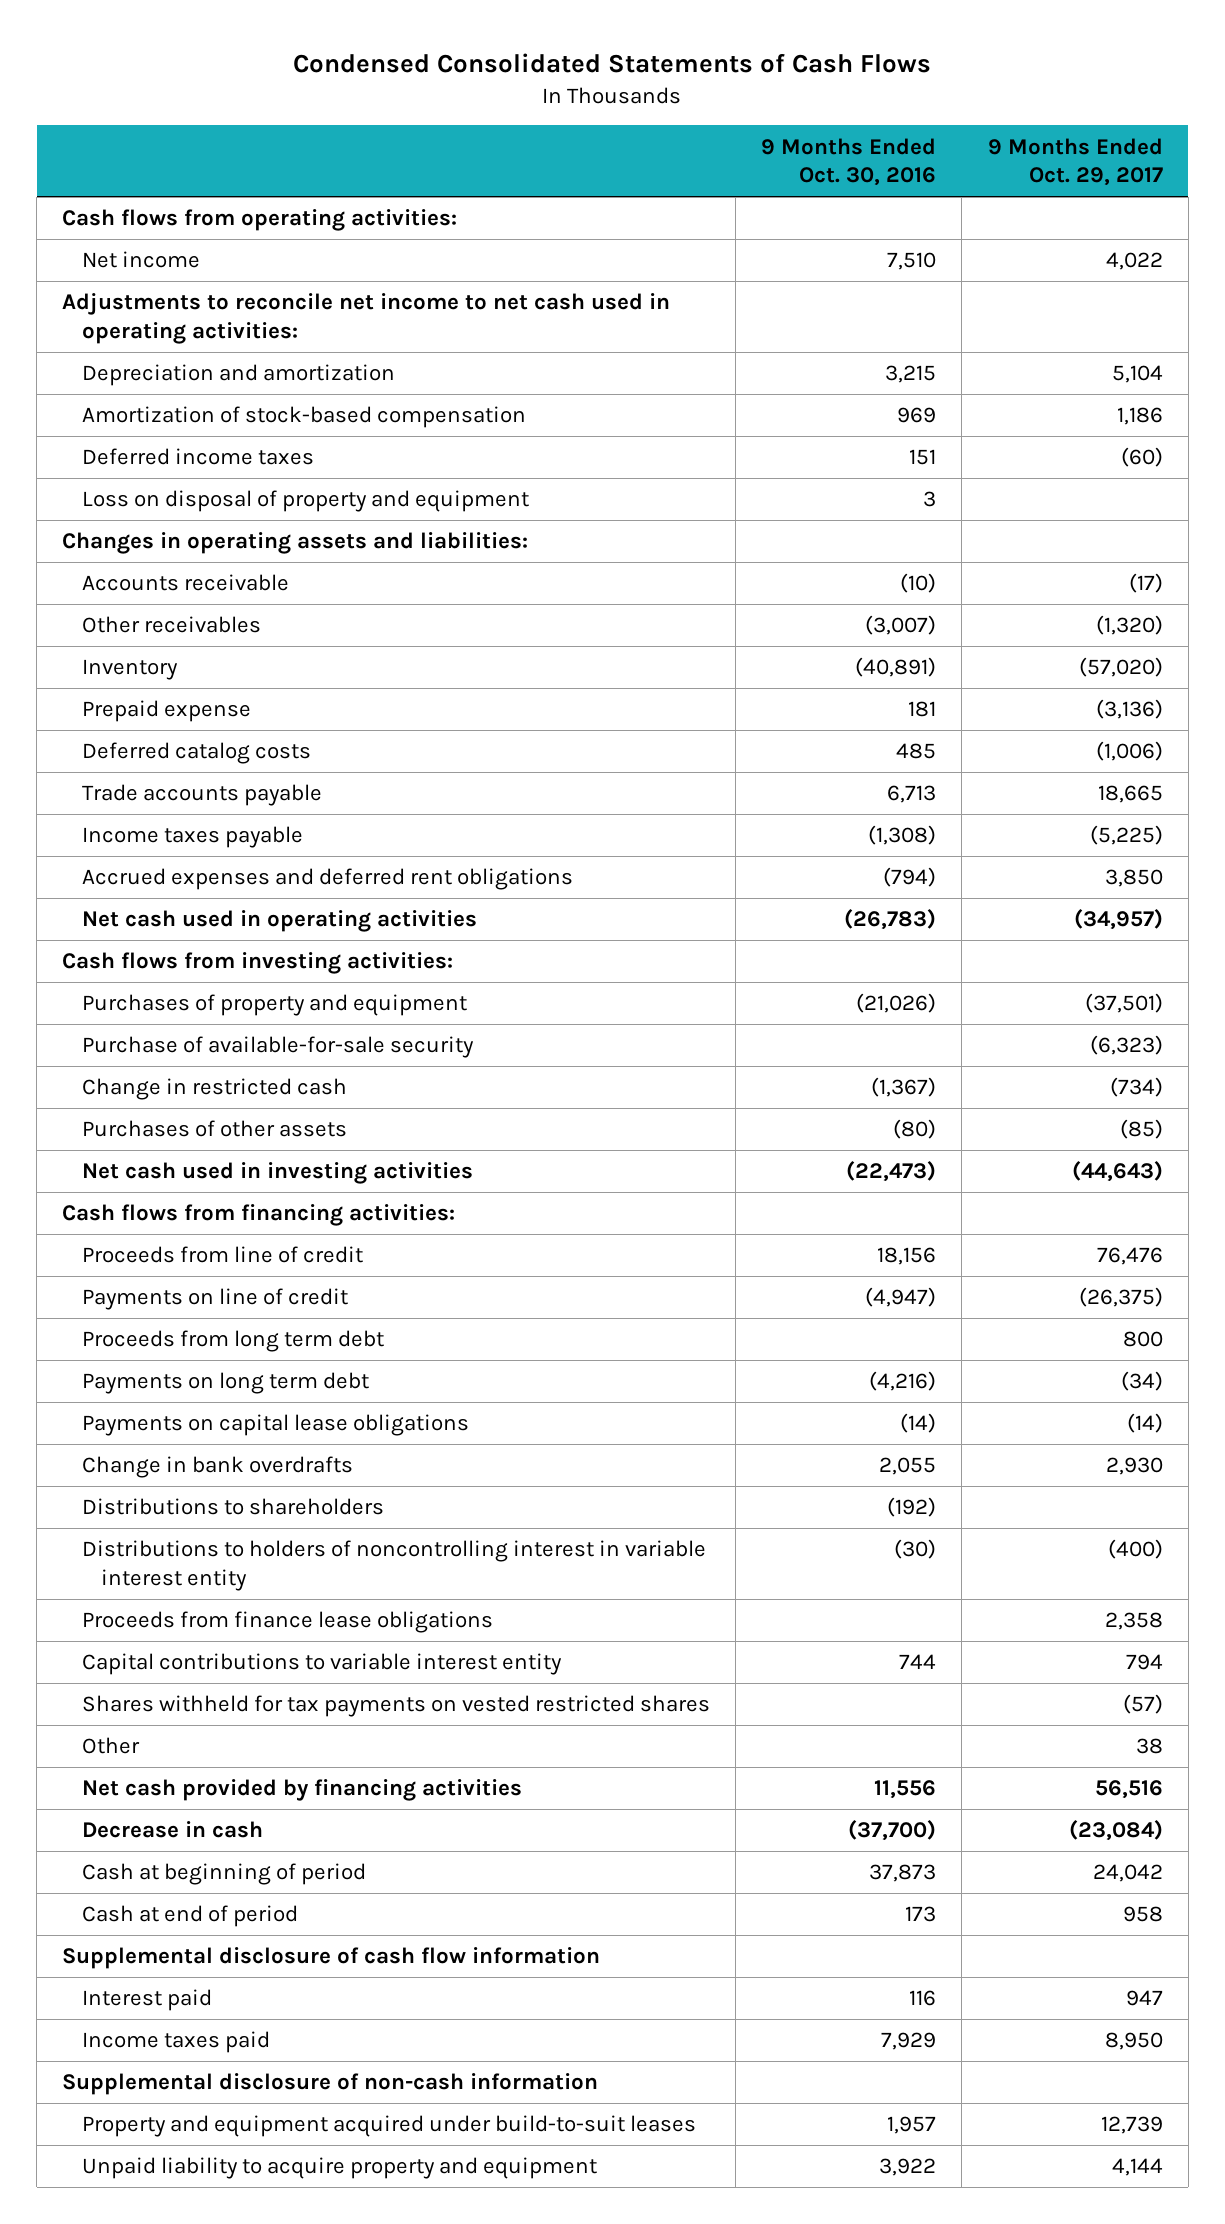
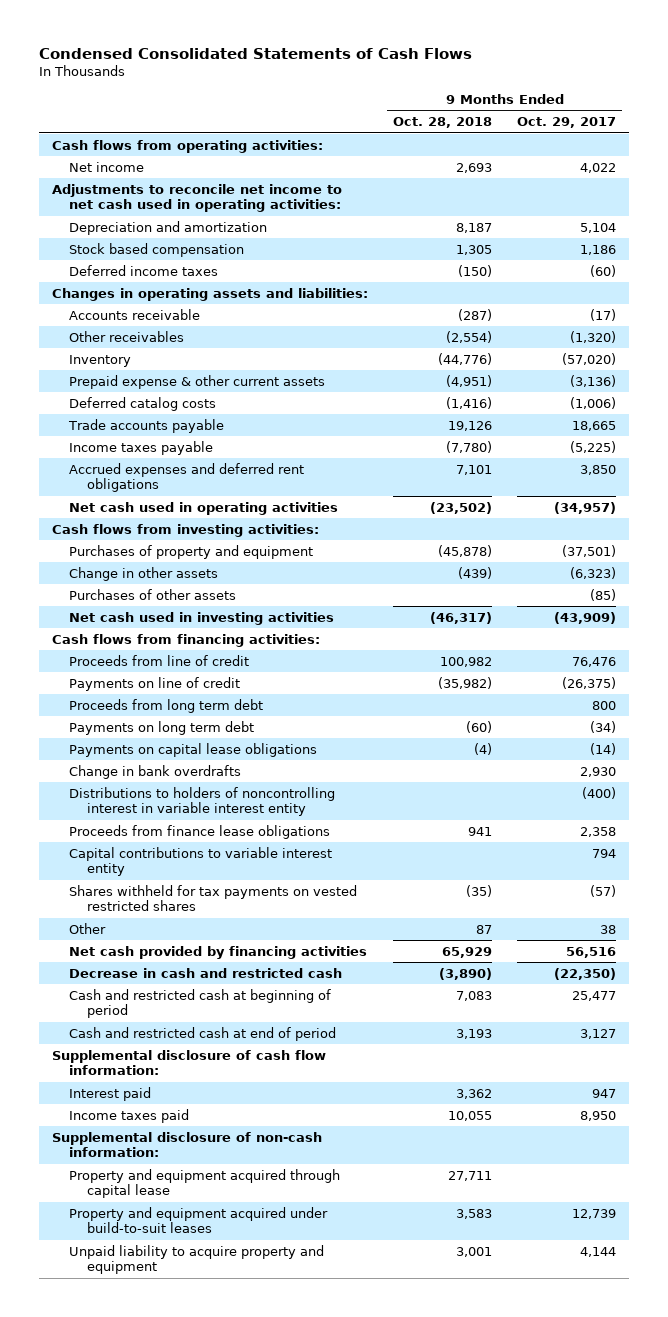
- | 9 Months Ended Oct. 30, 2016 | 9 Months Ended Oct. 29, 2017
+ | 9 Months Ended Oct. 28, 2018 | 9 Months Ended Oct. 29, 2017
- Amortization of stock-based compensation | 969 | 1,186
+ Stock based compensation | 1,305 | 1,186
- Loss on disposal of property and equipment | 3 |
- Prepaid expense | 181 | (3,136)
+ Prepaid expense & other current assets | (4,951) | (3,136)
- Purchase of available-for-sale security | | (6,323)
- Change in restricted cash | (1,367) | (734)
+ Change in other assets | (439) | (6,323)
- Net cash used in investing activities | (22,473) | (44,643)
+ Net cash used in investing activities | (46,317) | (43,909)
- Distributions to shareholders | (192) |
- Decrease in cash | (37,700) | (23,084)
- Cash at beginning of period | 37,873 | 24,042
- Cash at end of period | 173 | 958
- Supplemental disclosure of cash flow information
+ Decrease in cash and restricted cash | (3,890) | (22,350)
+ Cash and restricted cash at beginning of period | 7,083 | 25,477
+ Cash and restricted cash at end of period | 3,193 | 3,127
+ Supplemental disclosure of cash flow information:
- Supplemental disclosure of non-cash information
+ Supplemental disclosure of non-cash information:
+ Property and equipment acquired through capital lease | 27,711 |

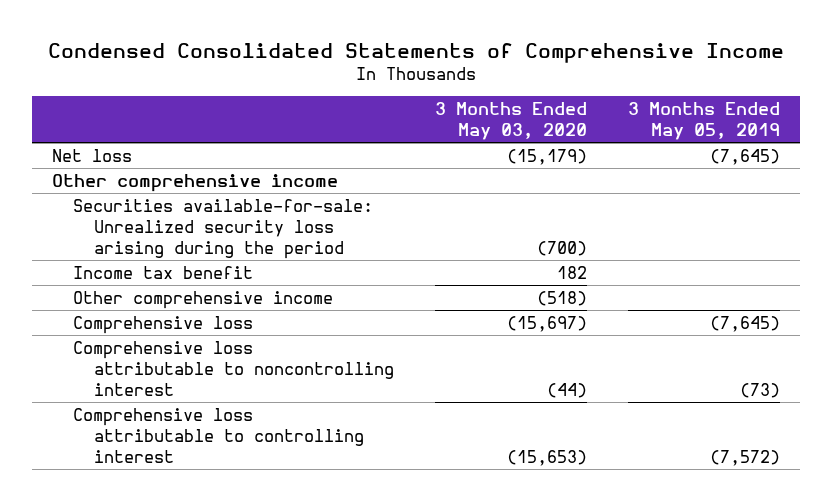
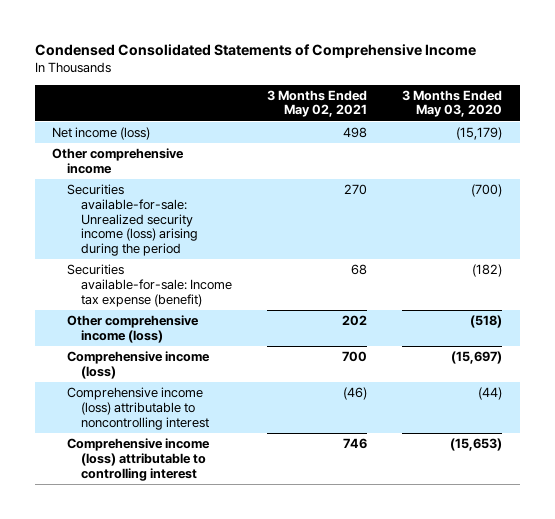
- | 3 Months Ended May 03, 2020 | 3 Months Ended May 05, 2019
+ | 3 Months Ended May 02, 2021 | 3 Months Ended May 03, 2020
- Net loss | (15,179) | (7,645)
+ Net income (loss) | 498 | (15,179)
- Securities available-for-sale: Unrealized security loss arising during the period | (700) |
- Income tax benefit | 182 |
- Other comprehensive income | (518) |
- Comprehensive loss | (15,697) | (7,645)
- Comprehensive loss attributable to noncontrolling interest | (44) | (73)
- Comprehensive loss attributable to controlling interest | (15,653) | (7,572)
+ Securities available-for-sale: Unrealized security income (loss) arising during the period | 270 | (700)
+ Securities available-for-sale: Income tax expense (benefit) | 68 | (182)
+ Other comprehensive income (loss) | 202 | (518)
+ Comprehensive income (loss) | 700 | (15,697)
+ Comprehensive income (loss) attributable to noncontrolling interest | (46) | (44)
+ Comprehensive income (loss) attributable to controlling interest | 746 | (15,653)

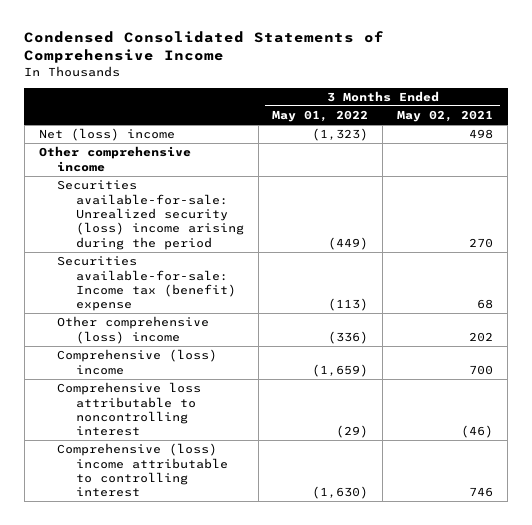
- | 3 Months Ended May 02, 2021 | 3 Months Ended May 03, 2020
+ | 3 Months Ended May 01, 2022 | 3 Months Ended May 02, 2021
- Net income (loss) | 498 | (15,179)
+ Net (loss) income | (1,323) | 498
- Securities available-for-sale: Unrealized security income (loss) arising during the period | 270 | (700)
- Securities available-for-sale: Income tax expense (benefit) | 68 | (182)
- Other comprehensive income (loss) | 202 | (518)
- Comprehensive income (loss) | 700 | (15,697)
- Comprehensive income (loss) attributable to noncontrolling interest | (46) | (44)
- Comprehensive income (loss) attributable to controlling interest | 746 | (15,653)
+ Securities available-for-sale: Unrealized security (loss) income arising during the period | (449) | 270
+ Securities available-for-sale: Income tax (benefit) expense | (113) | 68
+ Other comprehensive (loss) income | (336) | 202
+ Comprehensive (loss) income | (1,659) | 700
+ Comprehensive loss attributable to noncontrolling interest | (29) | (46)
+ Comprehensive (loss) income attributable to controlling interest | (1,630) | 746

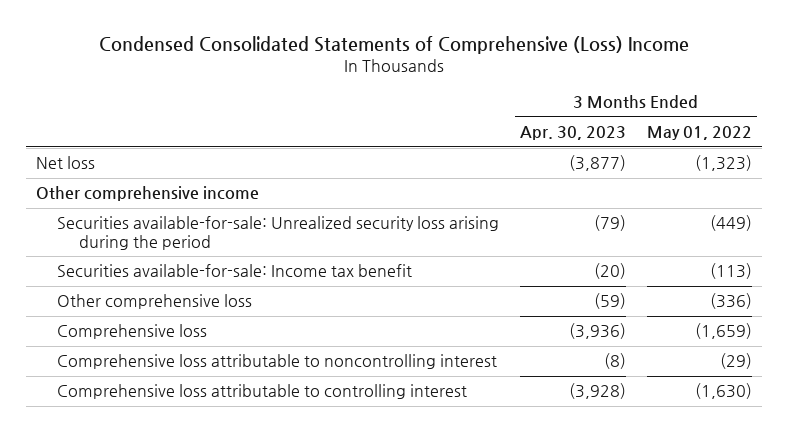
- Condensed Consolidated Statements of Comprehensive Income
+ Condensed Consolidated Statements of Comprehensive (Loss) Income
- | 3 Months Ended May 01, 2022 | 3 Months Ended May 02, 2021
+ | 3 Months Ended Apr. 30, 2023 | 3 Months Ended May 01, 2022
- Net (loss) income | (1,323) | 498
+ Net loss | (3,877) | (1,323)
- Securities available-for-sale: Unrealized security (loss) income arising during the period | (449) | 270
- Securities available-for-sale: Income tax (benefit) expense | (113) | 68
- Other comprehensive (loss) income | (336) | 202
- Comprehensive (loss) income | (1,659) | 700
+ Securities available-for-sale: Unrealized security loss arising during the period | (79) | (449)
+ Securities available-for-sale: Income tax benefit | (20) | (113)
+ Other comprehensive loss | (59) | (336)
+ Comprehensive loss | (3,936) | (1,659)
- Comprehensive (loss) income attributable to controlling interest | (1,630) | 746
+ Comprehensive loss attributable to controlling interest | (3,928) | (1,630)

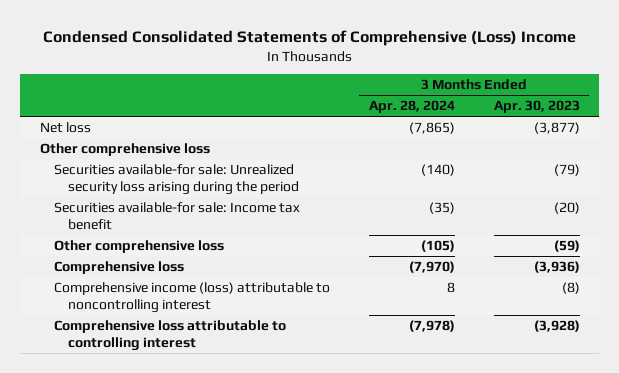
- | 3 Months Ended Apr. 30, 2023 | 3 Months Ended May 01, 2022
+ | 3 Months Ended Apr. 28, 2024 | 3 Months Ended Apr. 30, 2023
- Other comprehensive income
- Securities available-for-sale: Unrealized security loss arising during the period | (79) | (449)
- Securities available-for-sale: Income tax benefit | (20) | (113)
+ Other comprehensive loss
+ Securities available-for sale: Unrealized security loss arising during the period | (140) | (79)
+ Securities available-for sale: Income tax benefit | (35) | (20)
- Comprehensive loss attributable to noncontrolling interest | (8) | (29)
+ Comprehensive income (loss) attributable to noncontrolling interest | 8 | (8)

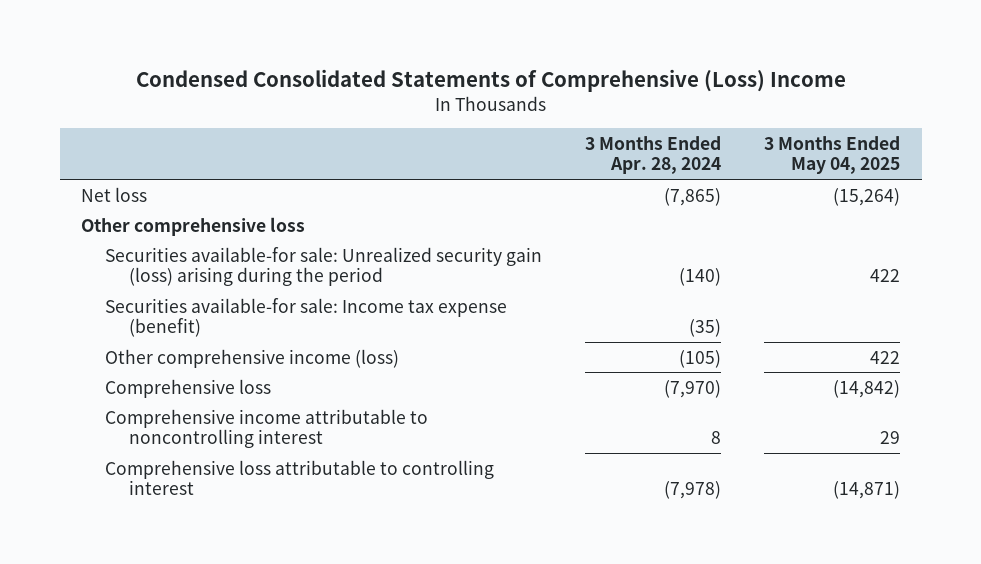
- | 3 Months Ended Apr. 28, 2024 | 3 Months Ended Apr. 30, 2023
+ | 3 Months Ended Apr. 28, 2024 | 3 Months Ended May 04, 2025
- Securities available-for sale: Unrealized security loss arising during the period | (140) | (79)
- Securities available-for sale: Income tax benefit | (35) | (20)
- Other comprehensive loss | (105) | (59)
+ Securities available-for sale: Unrealized security gain (loss) arising during the period | (140) | 422
+ Securities available-for sale: Income tax expense (benefit) | (35) |
+ Other comprehensive income (loss) | (105) | 422
- Comprehensive income (loss) attributable to noncontrolling interest | 8 | (8)
+ Comprehensive income attributable to noncontrolling interest | 8 | 29

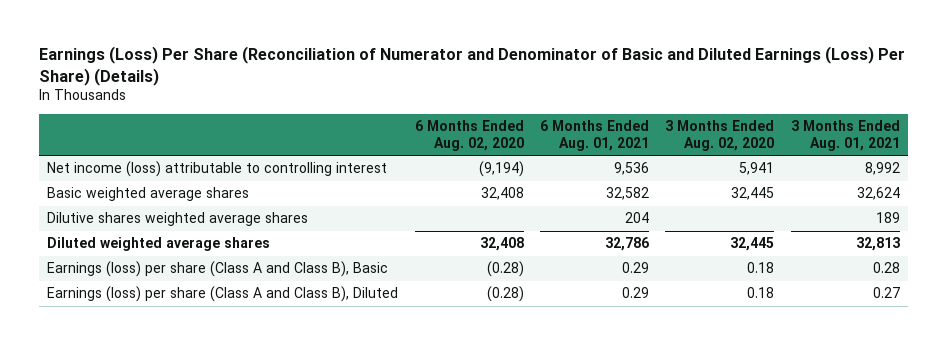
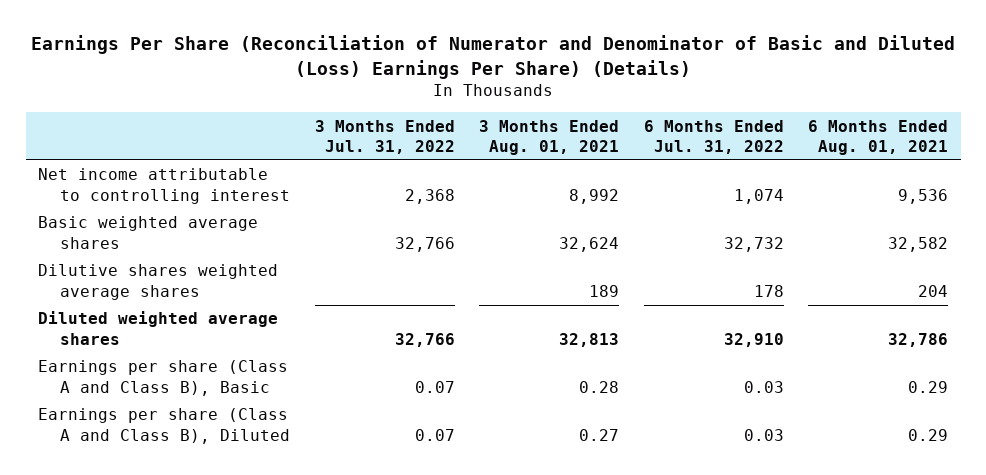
- Earnings (Loss) Per Share (Reconciliation of Numerator and Denominator of Basic and Diluted Earnings (Loss) Per Share) (Details)
+ Earnings Per Share (Reconciliation of Numerator and Denominator of Basic and Diluted (Loss) Earnings Per Share) (Details)
- | 6 Months Ended Aug. 02, 2020 | 6 Months Ended Aug. 01, 2021 | 3 Months Ended Aug. 02, 2020 | 3 Months Ended Aug. 01, 2021
+ | 3 Months Ended Jul. 31, 2022 | 3 Months Ended Aug. 01, 2021 | 6 Months Ended Jul. 31, 2022 | 6 Months Ended Aug. 01, 2021
- Net income (loss) attributable to controlling interest | (9,194) | 9,536 | 5,941 | 8,992
+ Net income attributable to controlling interest | 2,368 | 8,992 | 1,074 | 9,536
- Earnings (loss) per share (Class A and Class B), Basic | (0.28) | 0.29 | 0.18 | 0.28
- Earnings (loss) per share (Class A and Class B), Diluted | (0.28) | 0.29 | 0.18 | 0.27
+ Earnings per share (Class A and Class B), Basic | 0.07 | 0.28 | 0.03 | 0.29
+ Earnings per share (Class A and Class B), Diluted | 0.07 | 0.27 | 0.03 | 0.29

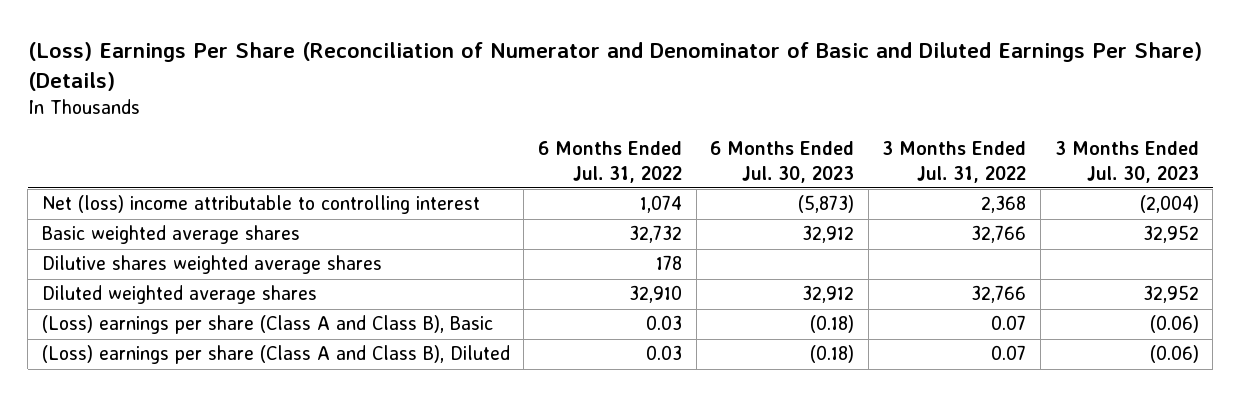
- Earnings Per Share (Reconciliation of Numerator and Denominator of Basic and Diluted (Loss) Earnings Per Share) (Details)
+ (Loss) Earnings Per Share (Reconciliation of Numerator and Denominator of Basic and Diluted Earnings Per Share) (Details)
- | 3 Months Ended Jul. 31, 2022 | 3 Months Ended Aug. 01, 2021 | 6 Months Ended Jul. 31, 2022 | 6 Months Ended Aug. 01, 2021
+ | 6 Months Ended Jul. 31, 2022 | 6 Months Ended Jul. 30, 2023 | 3 Months Ended Jul. 31, 2022 | 3 Months Ended Jul. 30, 2023
- Net income attributable to controlling interest | 2,368 | 8,992 | 1,074 | 9,536
+ Net (loss) income attributable to controlling interest | 1,074 | (5,873) | 2,368 | (2,004)
- Earnings per share (Class A and Class B), Basic | 0.07 | 0.28 | 0.03 | 0.29
- Earnings per share (Class A and Class B), Diluted | 0.07 | 0.27 | 0.03 | 0.29
+ (Loss) earnings per share (Class A and Class B), Basic | 0.03 | (0.18) | 0.07 | (0.06)
+ (Loss) earnings per share (Class A and Class B), Diluted | 0.03 | (0.18) | 0.07 | (0.06)

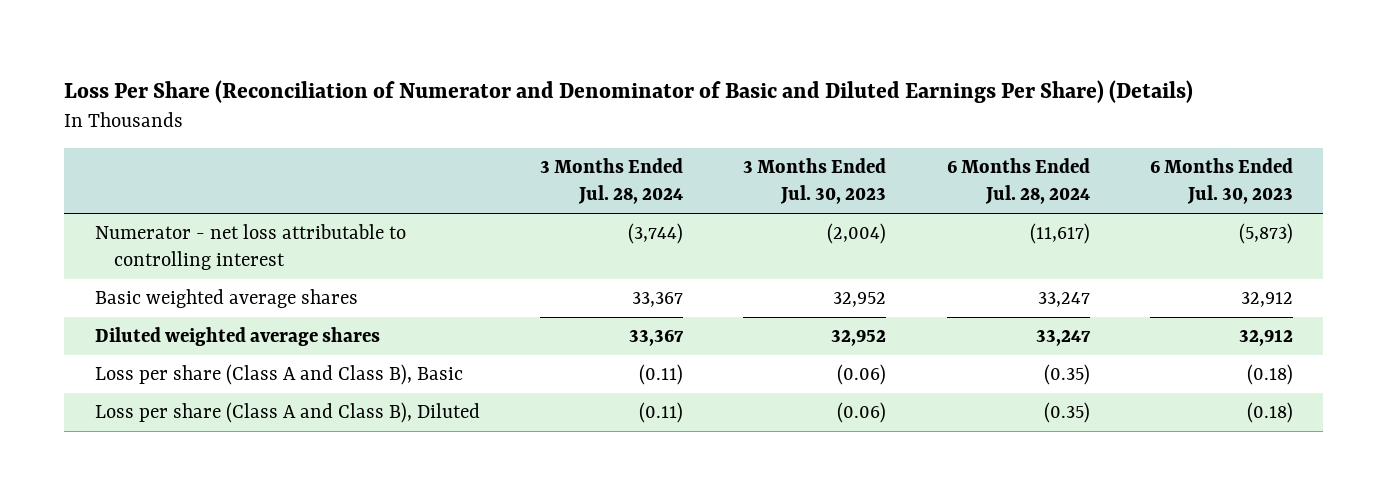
- (Loss) Earnings Per Share (Reconciliation of Numerator and Denominator of Basic and Diluted Earnings Per Share) (Details)
+ Loss Per Share (Reconciliation of Numerator and Denominator of Basic and Diluted Earnings Per Share) (Details)
- | 6 Months Ended Jul. 31, 2022 | 6 Months Ended Jul. 30, 2023 | 3 Months Ended Jul. 31, 2022 | 3 Months Ended Jul. 30, 2023
+ | 3 Months Ended Jul. 28, 2024 | 3 Months Ended Jul. 30, 2023 | 6 Months Ended Jul. 28, 2024 | 6 Months Ended Jul. 30, 2023
- Net (loss) income attributable to controlling interest | 1,074 | (5,873) | 2,368 | (2,004)
+ Numerator - net loss attributable to controlling interest | (3,744) | (2,004) | (11,617) | (5,873)
- Dilutive shares weighted average shares | 178 | | |
- (Loss) earnings per share (Class A and Class B), Basic | 0.03 | (0.18) | 0.07 | (0.06)
- (Loss) earnings per share (Class A and Class B), Diluted | 0.03 | (0.18) | 0.07 | (0.06)
+ Loss per share (Class A and Class B), Basic | (0.11) | (0.06) | (0.35) | (0.18)
+ Loss per share (Class A and Class B), Diluted | (0.11) | (0.06) | (0.35) | (0.18)

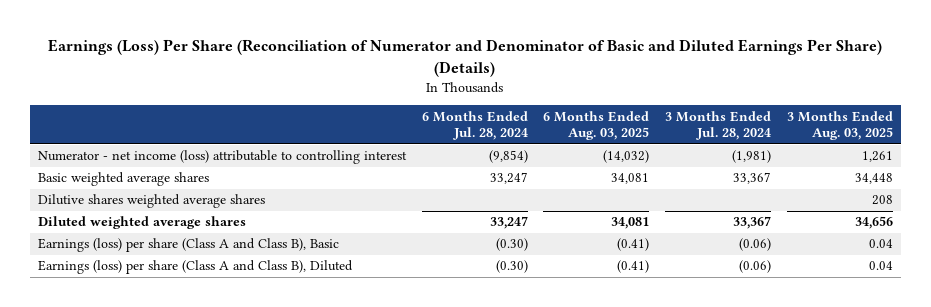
- Loss Per Share (Reconciliation of Numerator and Denominator of Basic and Diluted Earnings Per Share) (Details)
+ Earnings (Loss) Per Share (Reconciliation of Numerator and Denominator of Basic and Diluted Earnings Per Share) (Details)
- | 3 Months Ended Jul. 28, 2024 | 3 Months Ended Jul. 30, 2023 | 6 Months Ended Jul. 28, 2024 | 6 Months Ended Jul. 30, 2023
+ | 6 Months Ended Jul. 28, 2024 | 6 Months Ended Aug. 03, 2025 | 3 Months Ended Jul. 28, 2024 | 3 Months Ended Aug. 03, 2025
- Numerator - net loss attributable to controlling interest | (3,744) | (2,004) | (11,617) | (5,873)
+ Numerator - net income (loss) attributable to controlling interest | (9,854) | (14,032) | (1,981) | 1,261
+ Dilutive shares weighted average shares | | | | 208
- Loss per share (Class A and Class B), Basic | (0.11) | (0.06) | (0.35) | (0.18)
- Loss per share (Class A and Class B), Diluted | (0.11) | (0.06) | (0.35) | (0.18)
+ Earnings (loss) per share (Class A and Class B), Basic | (0.30) | (0.41) | (0.06) | 0.04
+ Earnings (loss) per share (Class A and Class B), Diluted | (0.30) | (0.41) | (0.06) | 0.04

